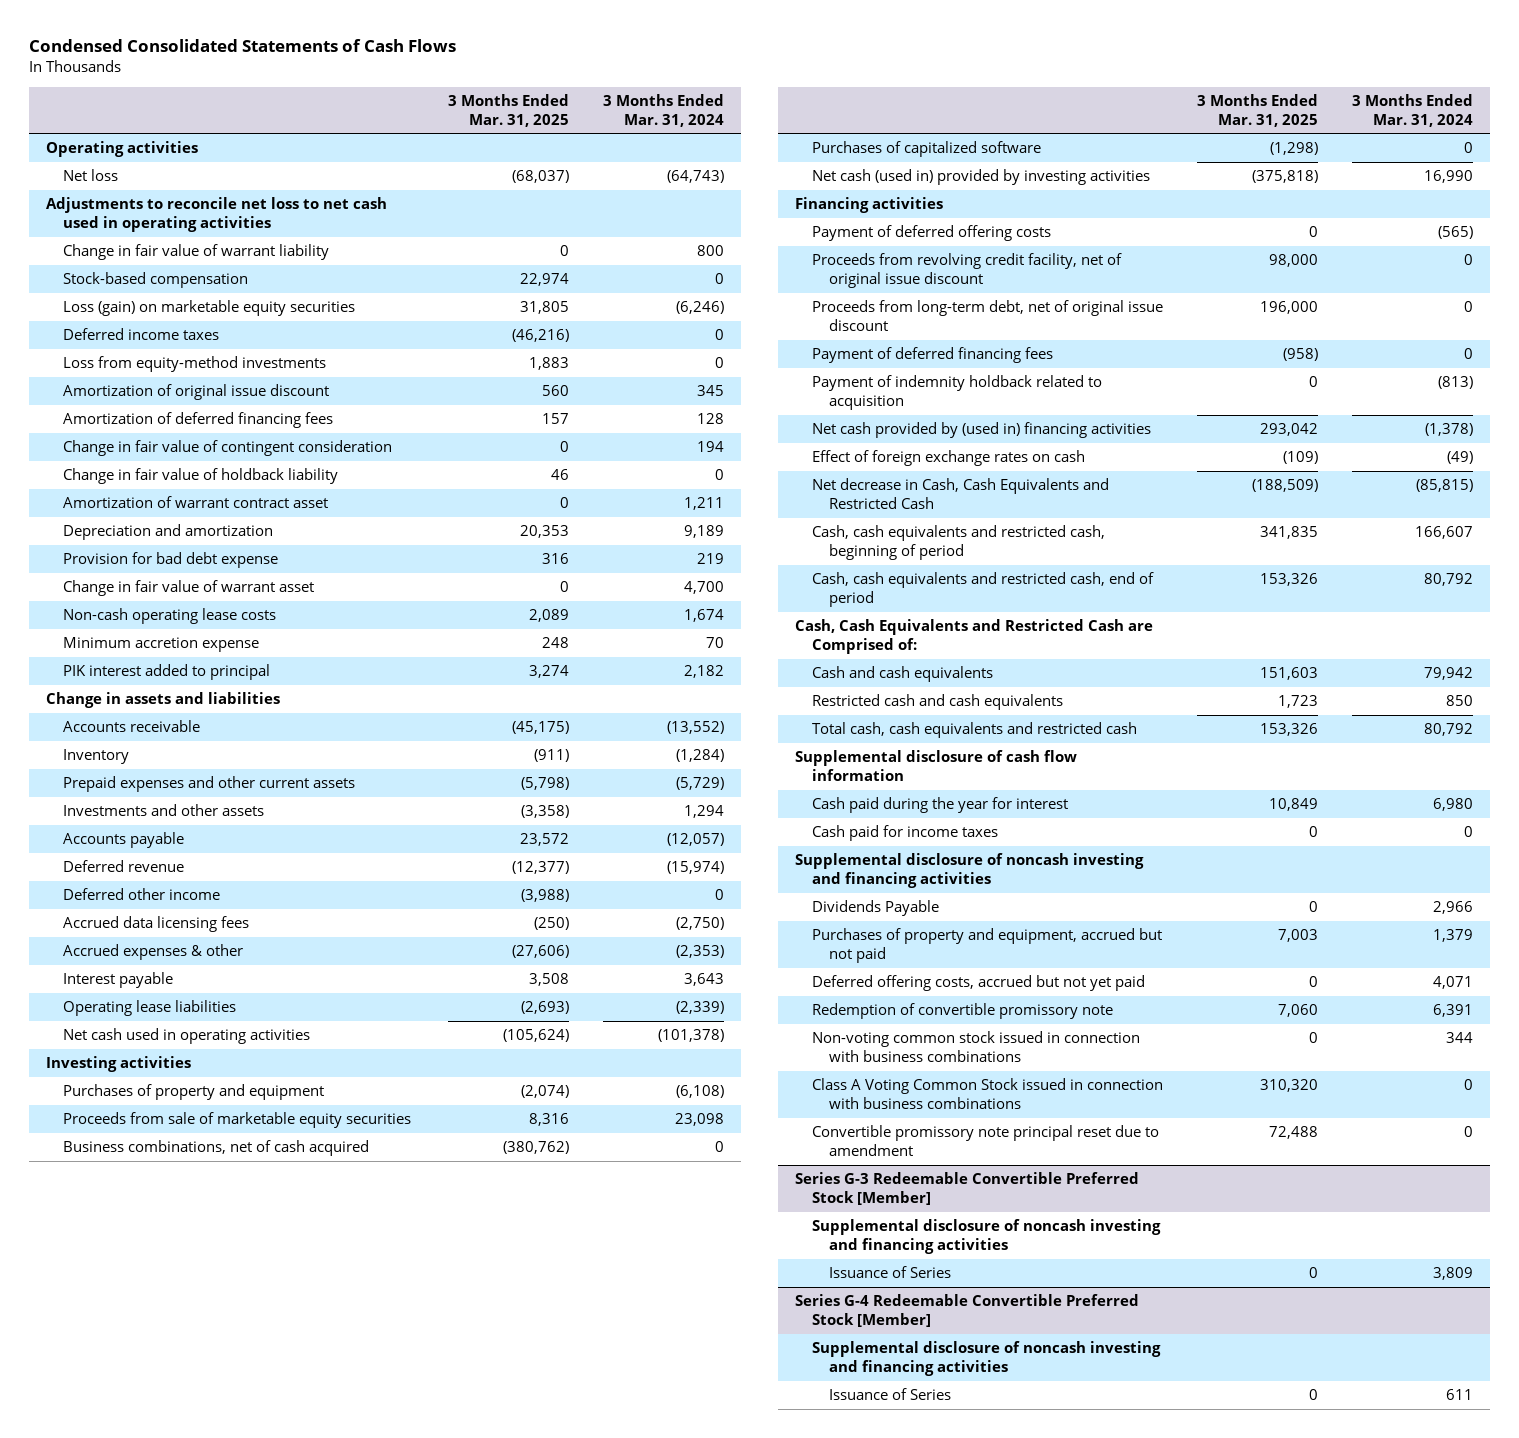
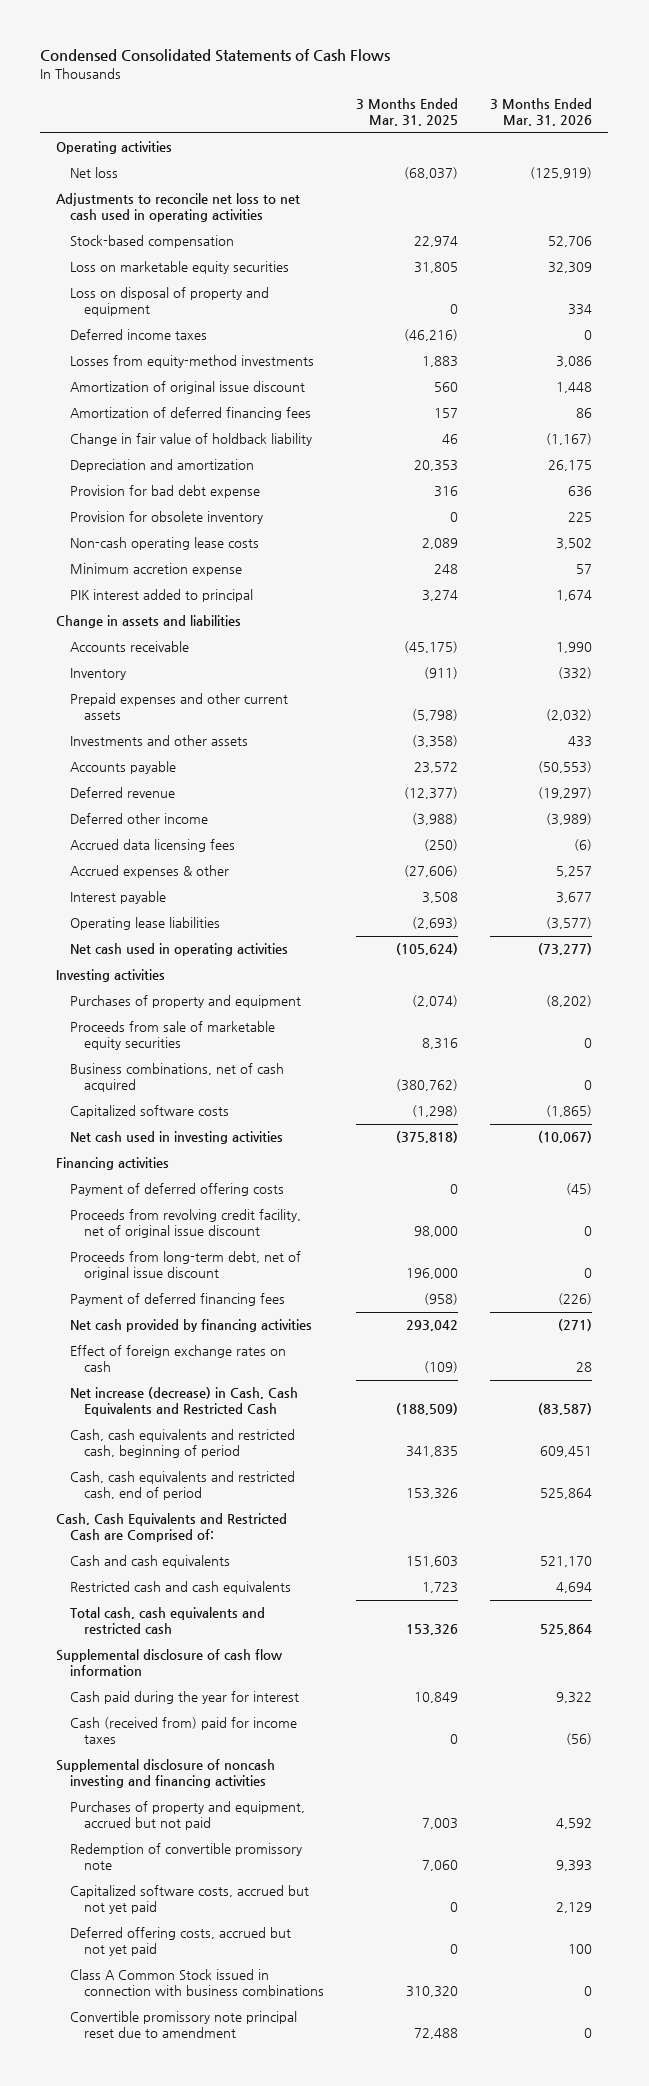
- | 3 Months Ended Mar. 31, 2025 | 3 Months Ended Mar. 31, 2024
+ | 3 Months Ended Mar. 31, 2025 | 3 Months Ended Mar. 31, 2026
- Change in fair value of warrant liability | 0 | 800
- Loss (gain) on marketable equity securities | 31,805 | (6,246)
+ Loss on marketable equity securities | 31,805 | 32,309
+ Loss on disposal of property and equipment | 0 | 334
- Loss from equity-method investments | 1,883 | 0
+ Losses from equity-method investments | 1,883 | 3,086
- Change in fair value of contingent consideration | 0 | 194
- Amortization of warrant contract asset | 0 | 1,211
- Change in fair value of warrant asset | 0 | 4,700
+ Provision for obsolete inventory | 0 | 225
- Purchases of capitalized software | (1,298) | 0
- Net cash (used in) provided by investing activities | (375,818) | 16,990
+ Capitalized software costs | (1,298) | (1,865)
+ Net cash used in investing activities | (375,818) | (10,067)
- Payment of indemnity holdback related to acquisition | 0 | (813)
- Net cash provided by (used in) financing activities | 293,042 | (1,378)
+ Net cash provided by financing activities | 293,042 | (271)
- Net decrease in Cash, Cash Equivalents and Restricted Cash | (188,509) | (85,815)
+ Net increase (decrease) in Cash, Cash Equivalents and Restricted Cash | (188,509) | (83,587)
- Cash paid for income taxes | 0 | 0
+ Cash (received from) paid for income taxes | 0 | (56)
- Dividends Payable | 0 | 2,966
- Non-voting common stock issued in connection with business combinations | 0 | 344
- Class A Voting Common Stock issued in connection with business combinations | 310,320 | 0
+ Capitalized software costs, accrued but not yet paid | 0 | 2,129
moved down: Deferred offering costs, accrued but not yet paid | 0 | 100
+ Class A Common Stock issued in connection with business combinations | 310,320 | 0
- Series G-3 Redeemable Convertible Preferred Stock [Member]
- Supplemental disclosure of noncash investing and financing activities
- Issuance of Series | 0 | 3,809
- Series G-4 Redeemable Convertible Preferred Stock [Member]
- Supplemental disclosure of noncash investing and financing activities
- Issuance of Series | 0 | 611

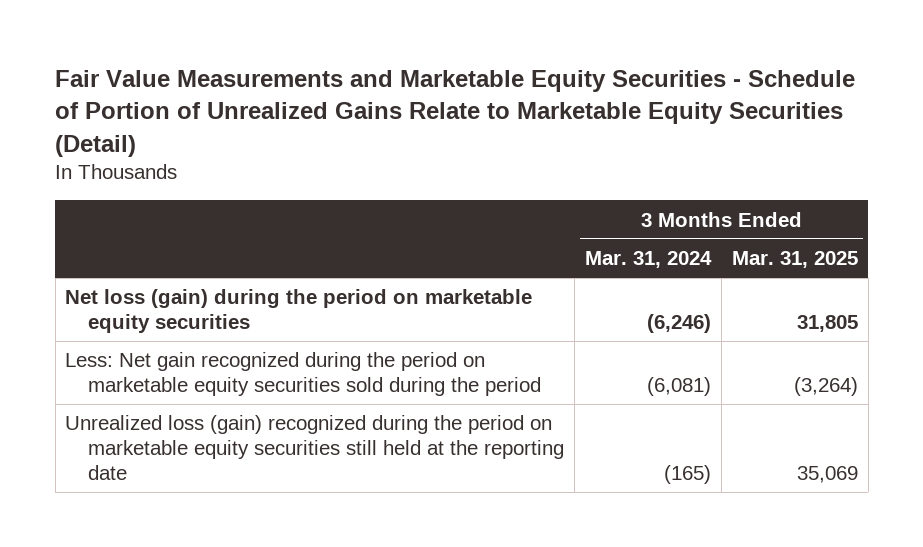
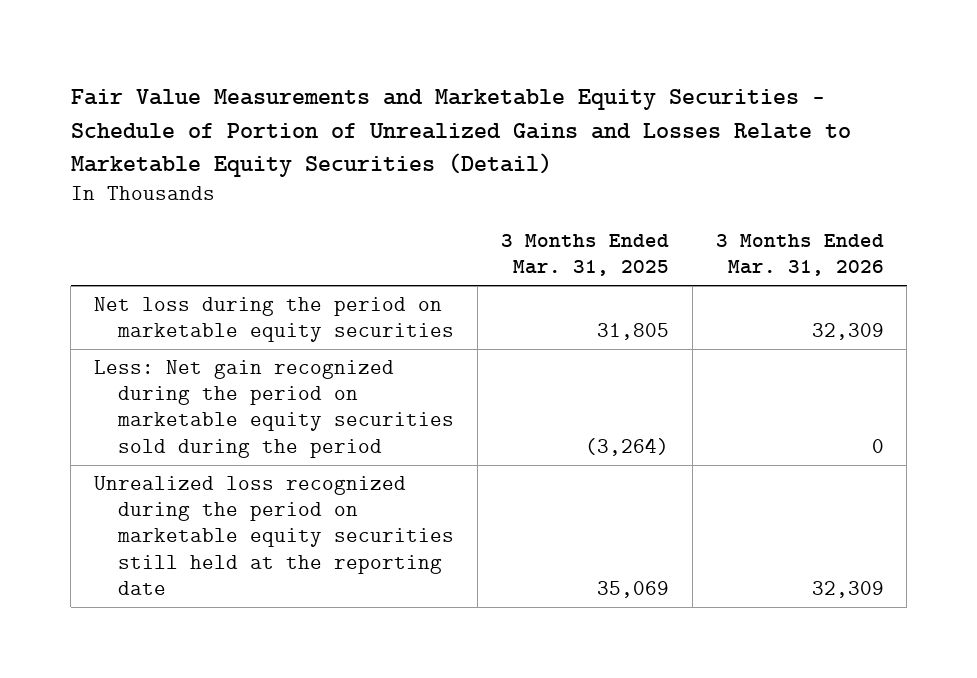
- Fair Value Measurements and Marketable Equity Securities - Schedule of Portion of Unrealized Gains Relate to Marketable Equity Securities (Detail)
+ Fair Value Measurements and Marketable Equity Securities - Schedule of Portion of Unrealized Gains and Losses Relate to Marketable Equity Securities (Detail)
- | 3 Months Ended Mar. 31, 2024 | 3 Months Ended Mar. 31, 2025
+ | 3 Months Ended Mar. 31, 2025 | 3 Months Ended Mar. 31, 2026
- Net loss (gain) during the period on marketable equity securities | (6,246) | 31,805
+ Net loss during the period on marketable equity securities | 31,805 | 32,309
- Unrealized loss (gain) recognized during the period on marketable equity securities still held at the reporting date | (165) | 35,069
+ Unrealized loss recognized during the period on marketable equity securities still held at the reporting date | 35,069 | 32,309

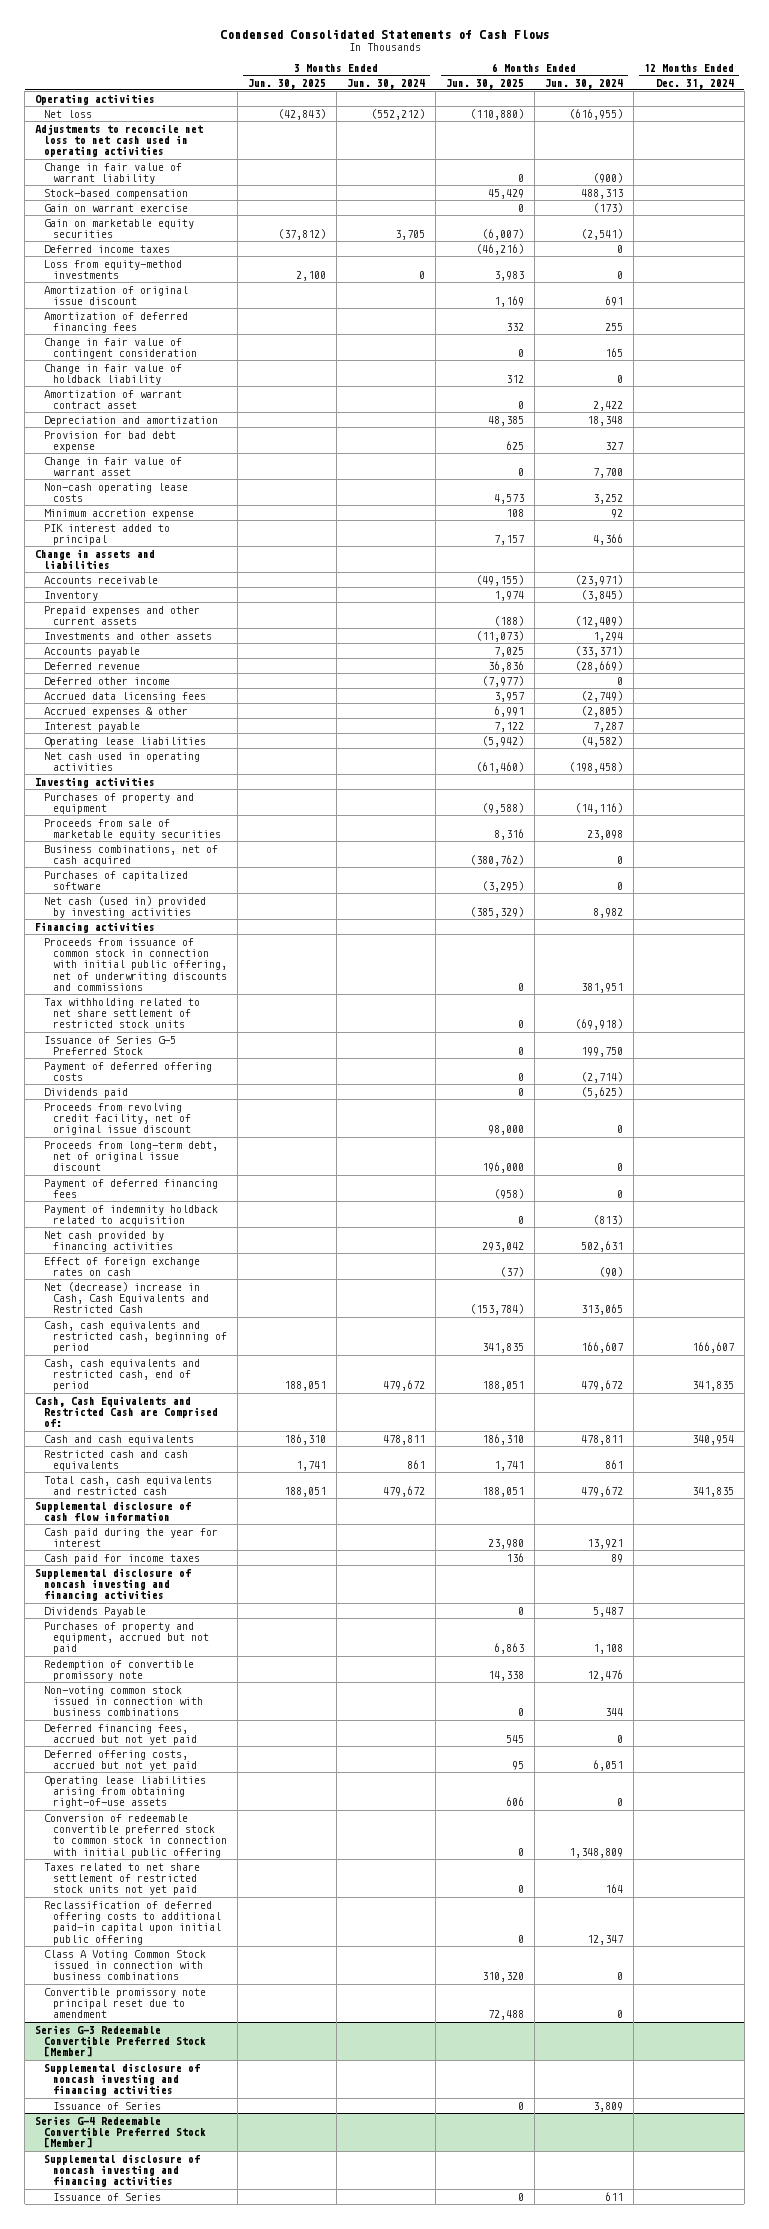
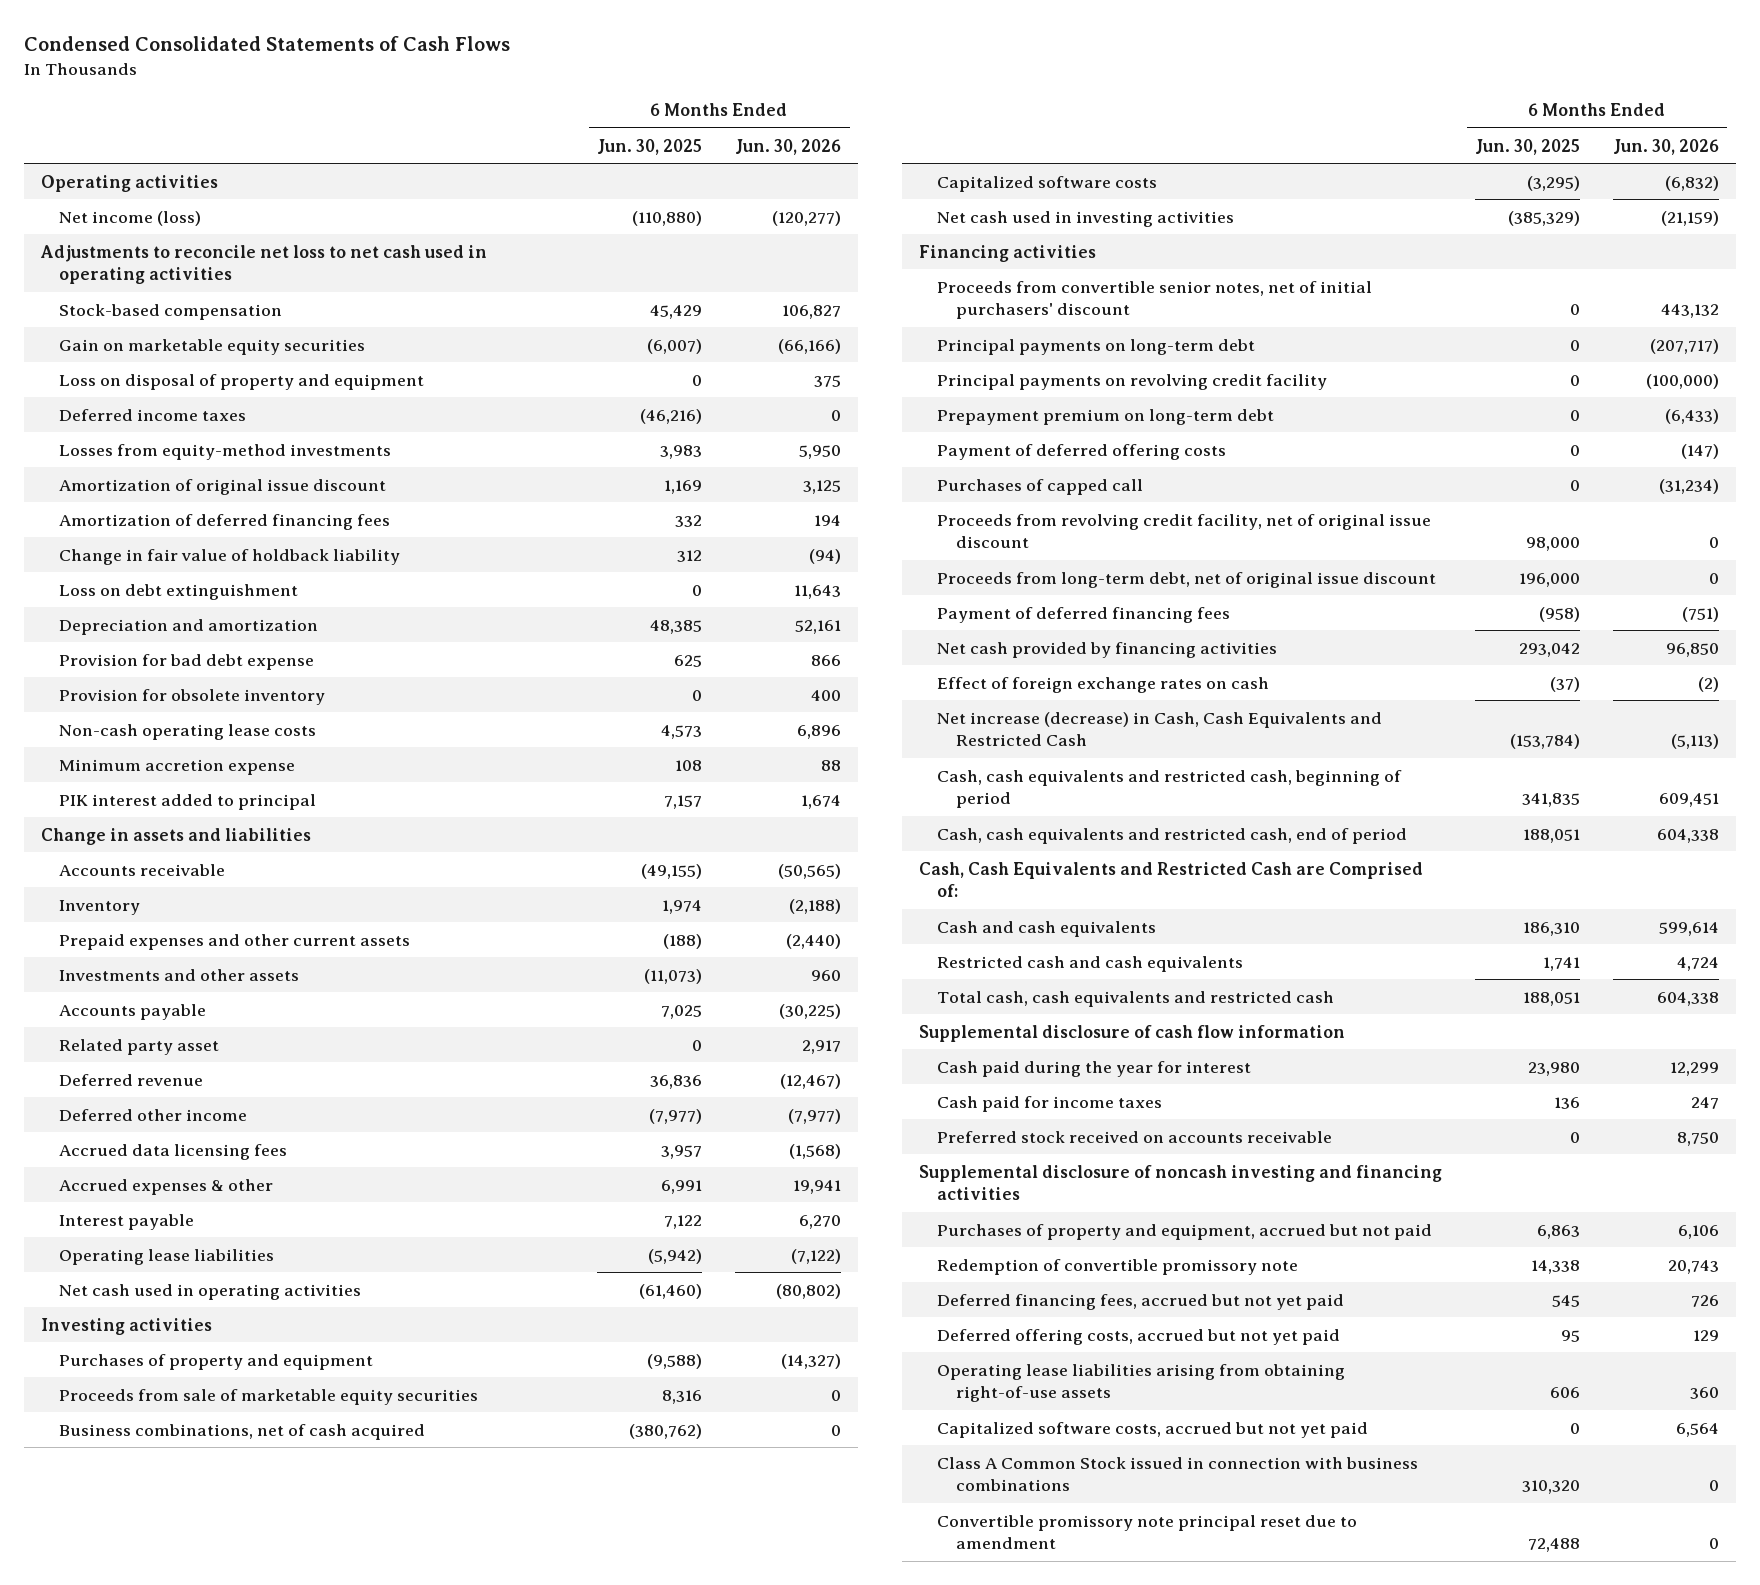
- | 3 Months Ended Jun. 30, 2025 | 3 Months Ended Jun. 30, 2024 | 6 Months Ended Jun. 30, 2025 | 6 Months Ended Jun. 30, 2024 | 12 Months Ended Dec. 31, 2024
+ | 6 Months Ended Jun. 30, 2025 | 6 Months Ended Jun. 30, 2026
- Net loss | (42,843) | (552,212) | (110,880) | (616,955) |
+ Net income (loss) | (110,880) | (120,277)
- Change in fair value of warrant liability | | | 0 | (900) |
- Gain on warrant exercise | | | 0 | (173) |
+ Loss on disposal of property and equipment | 0 | 375
- Loss from equity-method investments | 2,100 | 0 | 3,983 | 0 |
+ Losses from equity-method investments | 3,983 | 5,950
- Change in fair value of contingent consideration | | | 0 | 165 |
- Amortization of warrant contract asset | | | 0 | 2,422 |
+ Loss on debt extinguishment | 0 | 11,643
- Change in fair value of warrant asset | | | 0 | 7,700 |
+ Provision for obsolete inventory | 0 | 400
+ Related party asset | 0 | 2,917
- Purchases of capitalized software | | | (3,295) | 0 |
- Net cash (used in) provided by investing activities | | | (385,329) | 8,982 |
+ Capitalized software costs | (3,295) | (6,832)
+ Net cash used in investing activities | (385,329) | (21,159)
- Proceeds from issuance of common stock in connection with initial public offering, net of underwriting discounts and commissions | | | 0 | 381,951 |
- Tax withholding related to net share settlement of restricted stock units | | | 0 | (69,918) |
- Issuance of Series G-5 Preferred Stock | | | 0 | 199,750 |
+ Proceeds from convertible senior notes, net of initial purchasers' discount | 0 | 443,132
+ Principal payments on long-term debt | 0 | (207,717)
+ Principal payments on revolving credit facility | 0 | (100,000)
+ Prepayment premium on long-term debt | 0 | (6,433)
- Dividends paid | | | 0 | (5,625) |
+ Purchases of capped call | 0 | (31,234)
- Payment of indemnity holdback related to acquisition | | | 0 | (813) |
- Net (decrease) increase in Cash, Cash Equivalents and Restricted Cash | | | (153,784) | 313,065 |
+ Net increase (decrease) in Cash, Cash Equivalents and Restricted Cash | (153,784) | (5,113)
+ Preferred stock received on accounts receivable | 0 | 8,750
- Dividends Payable | | | 0 | 5,487 |
- Non-voting common stock issued in connection with business combinations | | | 0 | 344 |
- Conversion of redeemable convertible preferred stock to common stock in connection with initial public offering | | | 0 | 1,348,809 |
- Taxes related to net share settlement of restricted stock units not yet paid | | | 0 | 164 |
- Reclassification of deferred offering costs to additional paid-in capital upon initial public offering | | | 0 | 12,347 |
- Class A Voting Common Stock issued in connection with business combinations | | | 310,320 | 0 |
+ Capitalized software costs, accrued but not yet paid | 0 | 6,564
+ Class A Common Stock issued in connection with business combinations | 310,320 | 0
- Series G-3 Redeemable Convertible Preferred Stock [Member]
- Supplemental disclosure of noncash investing and financing activities
- Issuance of Series | | | 0 | 3,809 |
- Series G-4 Redeemable Convertible Preferred Stock [Member]
- Supplemental disclosure of noncash investing and financing activities
- Issuance of Series | | | 0 | 611 |

